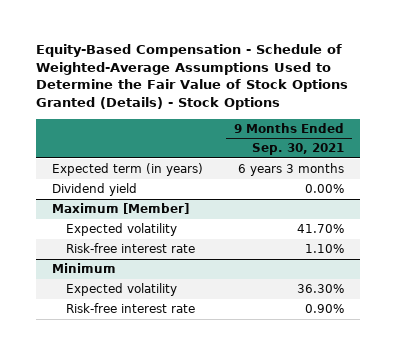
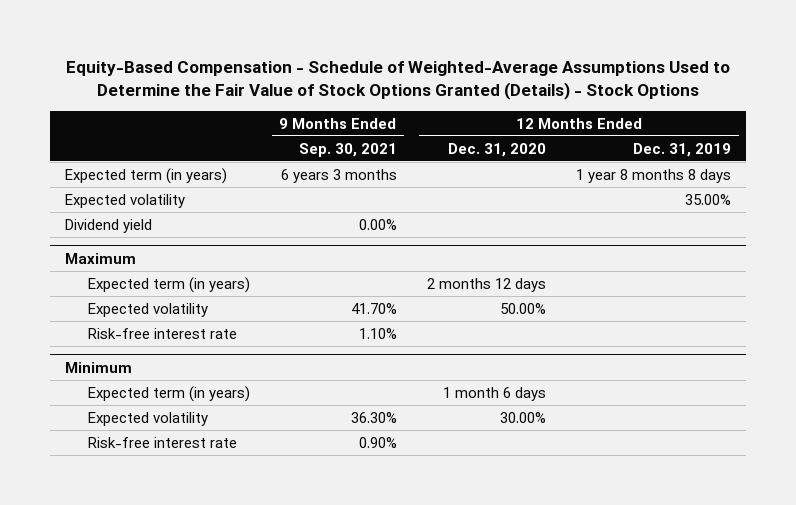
- | 9 Months Ended Sep. 30, 2021
+ | 9 Months Ended Sep. 30, 2021 | 12 Months Ended Dec. 31, 2020 | 12 Months Ended Dec. 31, 2019
+ Expected volatility | | | 35.00%
- Maximum [Member]
+ Maximum
+ Expected term (in years) | | 2 months 12 days |
@ Minimum
+ Expected term (in years) | | 1 month 6 days |

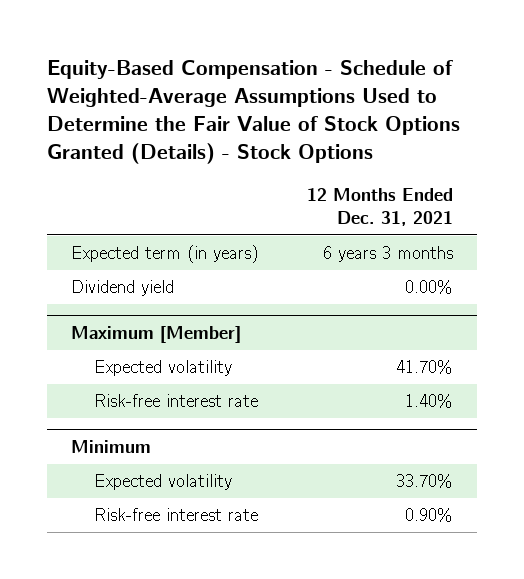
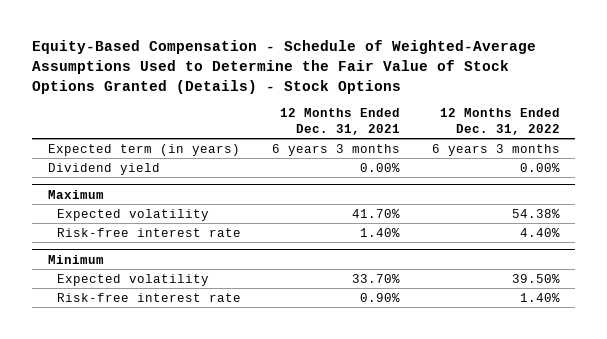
- | 12 Months Ended Dec. 31, 2021
+ | 12 Months Ended Dec. 31, 2021 | 12 Months Ended Dec. 31, 2022
- Maximum [Member]
+ Maximum

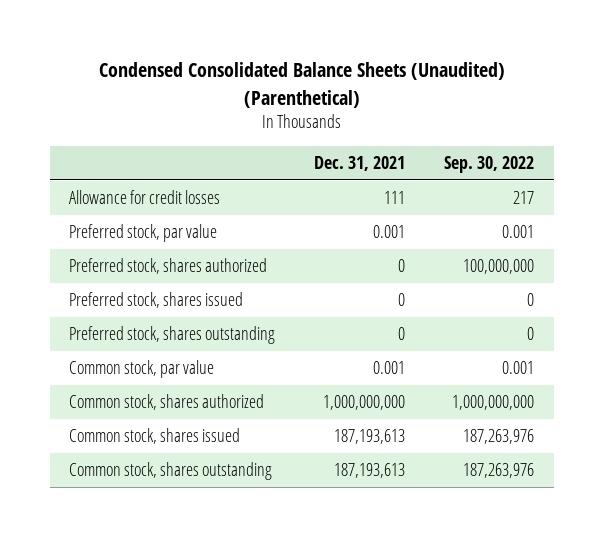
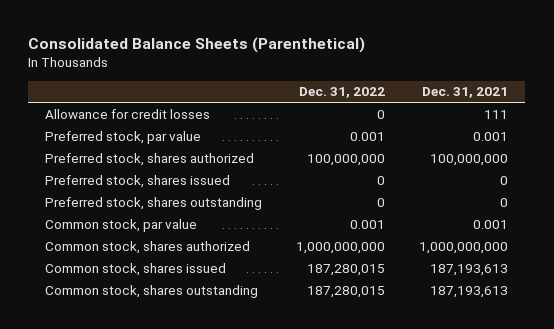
- Condensed Consolidated Balance Sheets (Unaudited) (Parenthetical)
+ Consolidated Balance Sheets (Parenthetical)
- | Dec. 31, 2021 | Sep. 30, 2022
+ | Dec. 31, 2022 | Dec. 31, 2021
- Preferred stock, shares authorized | 0 | 100,000,000
+ Preferred stock, shares authorized | 100,000,000 | 100,000,000

